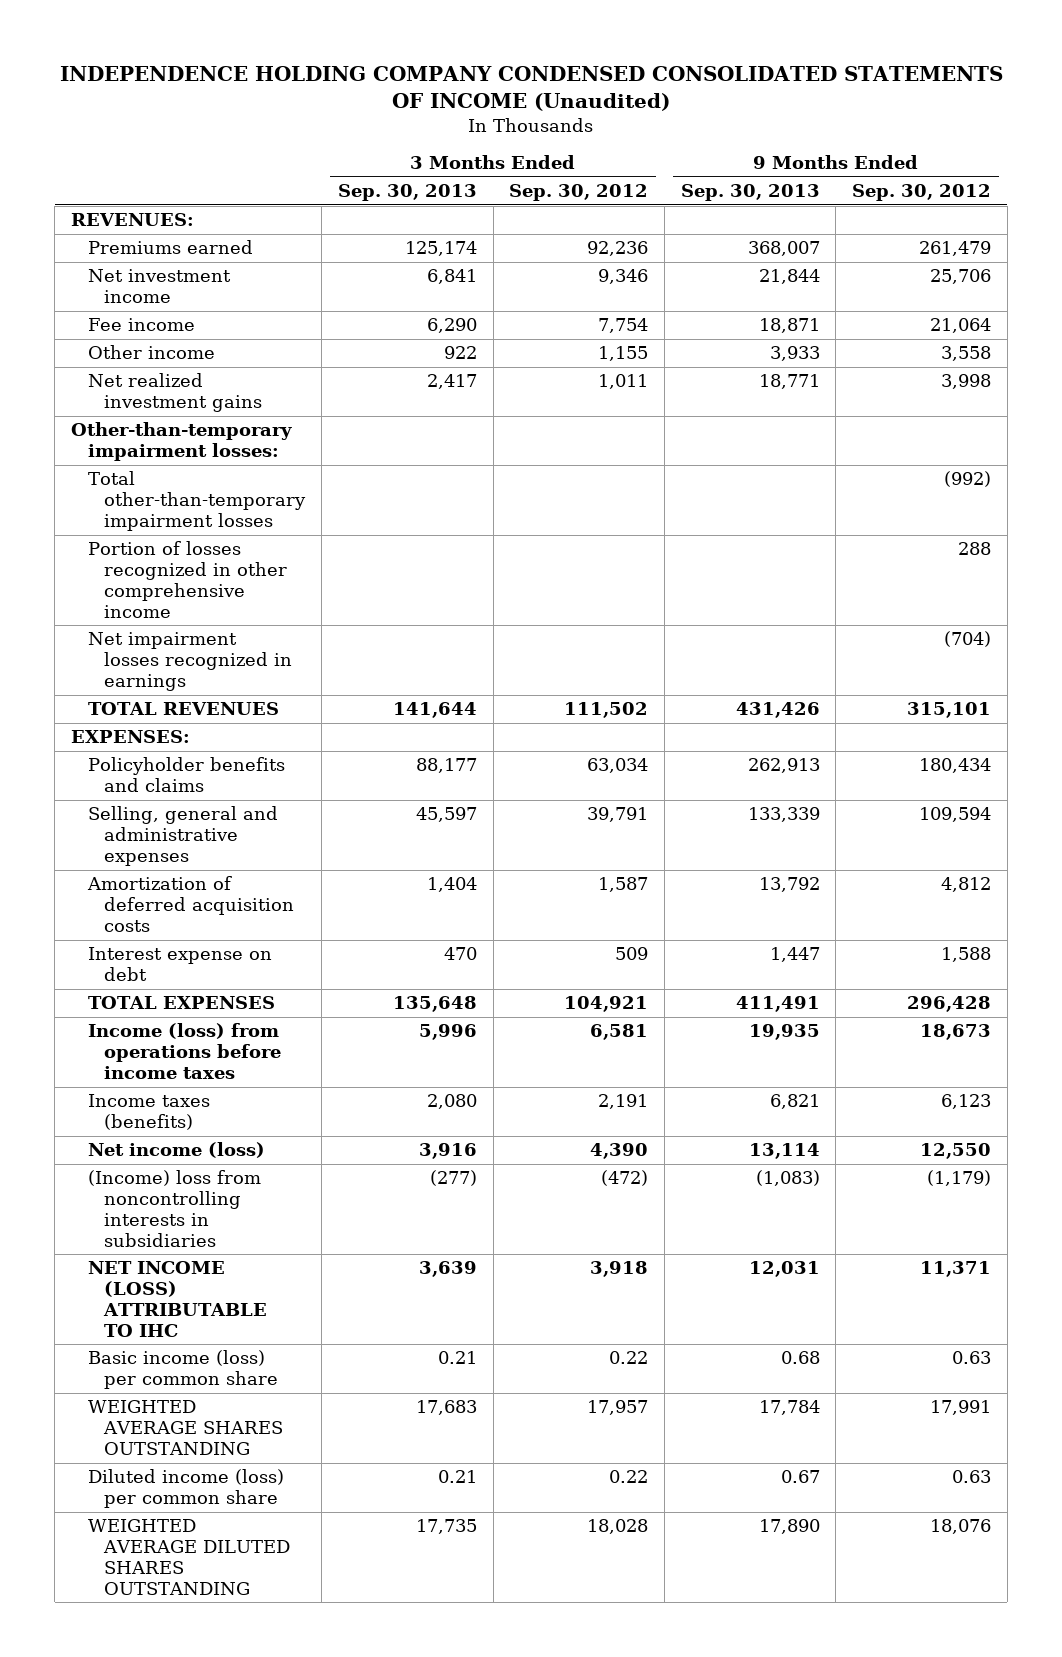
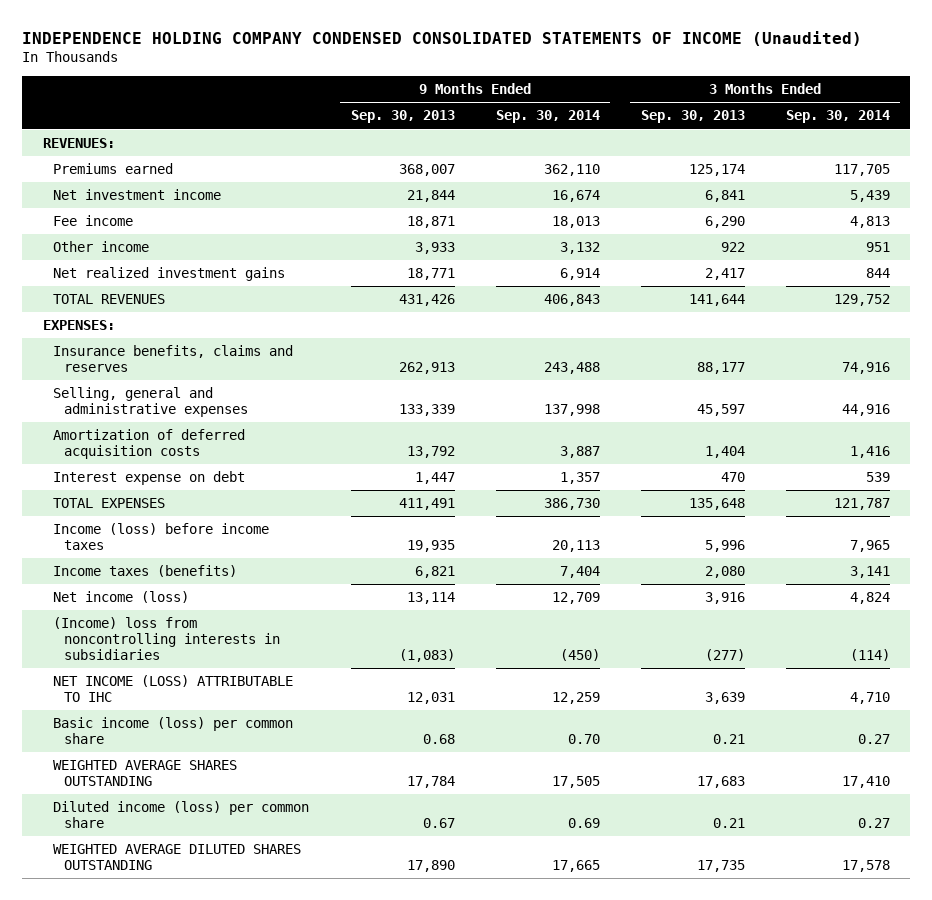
- | 3 Months Ended Sep. 30, 2013 | 3 Months Ended Sep. 30, 2012 | 9 Months Ended Sep. 30, 2013 | 9 Months Ended Sep. 30, 2012
+ | 9 Months Ended Sep. 30, 2013 | 9 Months Ended Sep. 30, 2014 | 3 Months Ended Sep. 30, 2013 | 3 Months Ended Sep. 30, 2014
- Other-than-temporary impairment losses:
- Total other-than-temporary impairment losses | | | | (992)
- Portion of losses recognized in other comprehensive income | | | | 288
- Net impairment losses recognized in earnings | | | | (704)
- Policyholder benefits and claims | 88,177 | 63,034 | 262,913 | 180,434
+ Insurance benefits, claims and reserves | 262,913 | 243,488 | 88,177 | 74,916
- Income (loss) from operations before income taxes | 5,996 | 6,581 | 19,935 | 18,673
+ Income (loss) before income taxes | 19,935 | 20,113 | 5,996 | 7,965

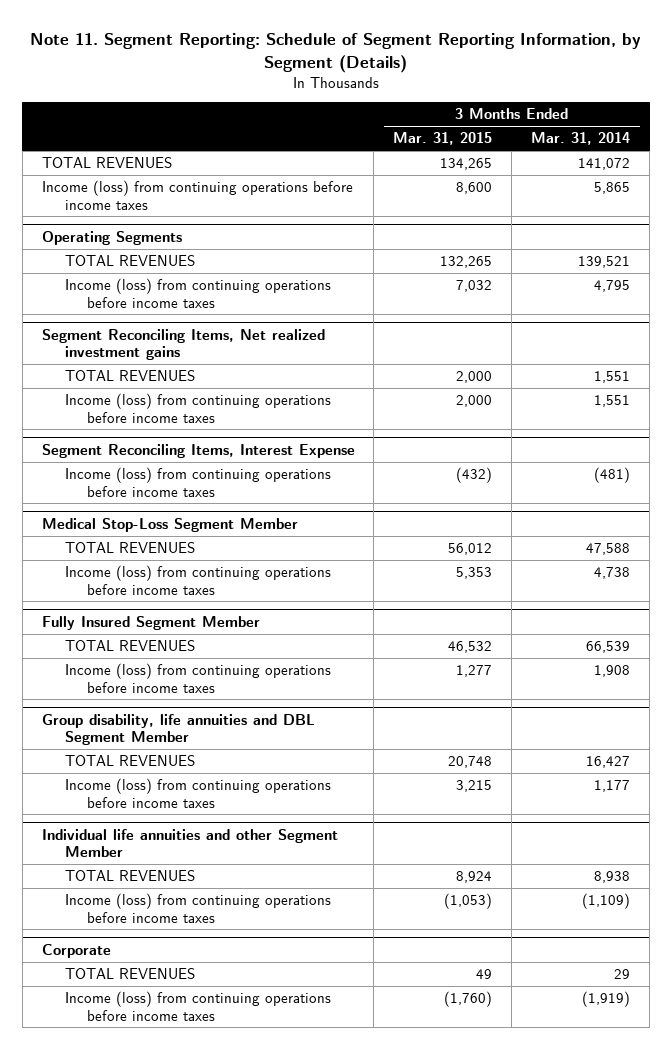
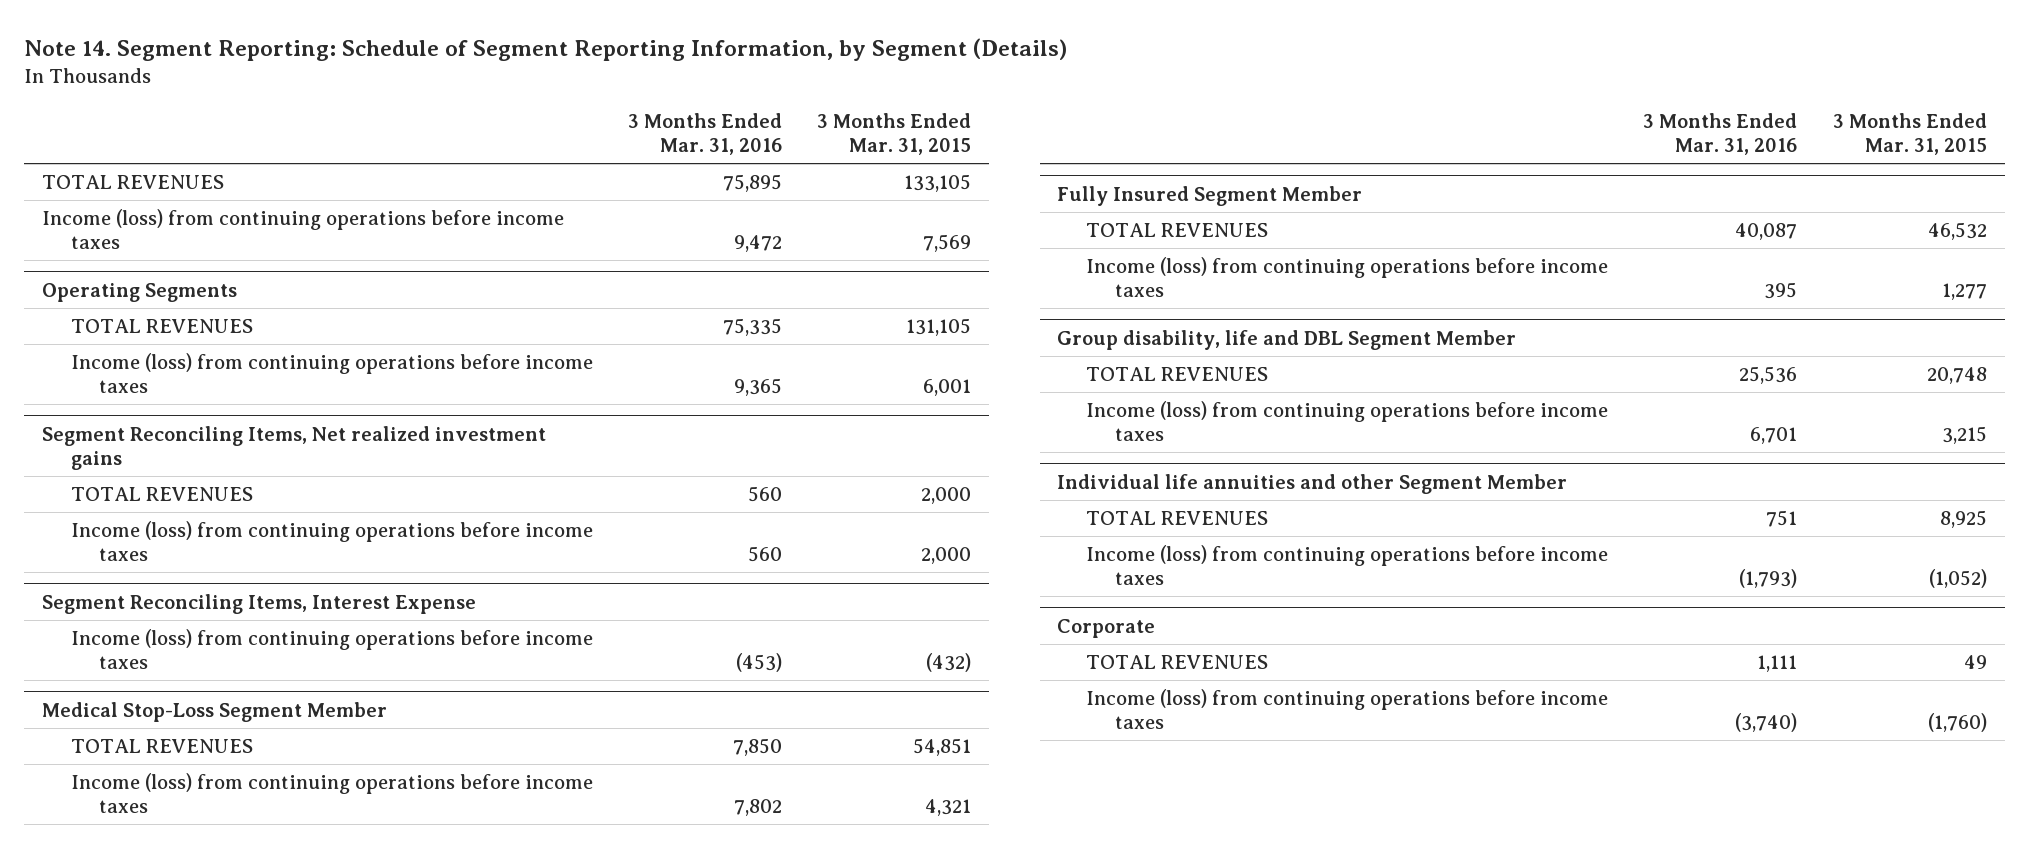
- Note 11. Segment Reporting: Schedule of Segment Reporting Information, by Segment (Details)
+ Note 14. Segment Reporting: Schedule of Segment Reporting Information, by Segment (Details)
- | 3 Months Ended Mar. 31, 2015 | 3 Months Ended Mar. 31, 2014
+ | 3 Months Ended Mar. 31, 2016 | 3 Months Ended Mar. 31, 2015
- TOTAL REVENUES | 134,265 | 141,072
- Income (loss) from continuing operations before income taxes | 8,600 | 5,865
+ TOTAL REVENUES | 75,895 | 133,105
+ Income (loss) from continuing operations before income taxes | 9,472 | 7,569
@ Operating Segments
- TOTAL REVENUES | 132,265 | 139,521
- Income (loss) from continuing operations before income taxes | 7,032 | 4,795
+ TOTAL REVENUES | 75,335 | 131,105
+ Income (loss) from continuing operations before income taxes | 9,365 | 6,001
@ Medical Stop-Loss Segment Member
- TOTAL REVENUES | 56,012 | 47,588
- Income (loss) from continuing operations before income taxes | 5,353 | 4,738
+ TOTAL REVENUES | 7,850 | 54,851
+ Income (loss) from continuing operations before income taxes | 7,802 | 4,321
- Group disability, life annuities and DBL Segment Member
+ Group disability, life and DBL Segment Member
@ Individual life annuities and other Segment Member
- TOTAL REVENUES | 8,924 | 8,938
- Income (loss) from continuing operations before income taxes | (1,053) | (1,109)
+ TOTAL REVENUES | 751 | 8,925
+ Income (loss) from continuing operations before income taxes | (1,793) | (1,052)

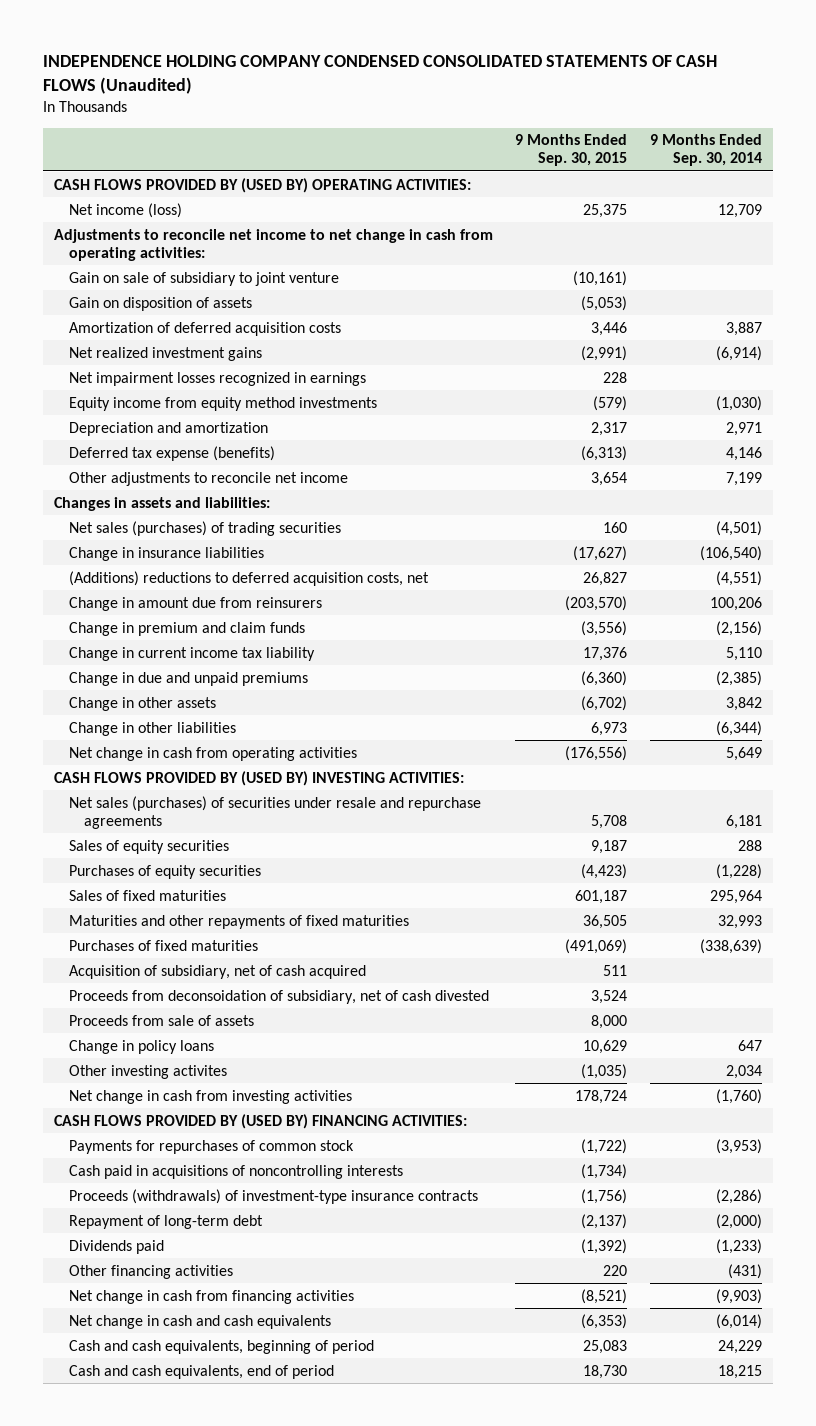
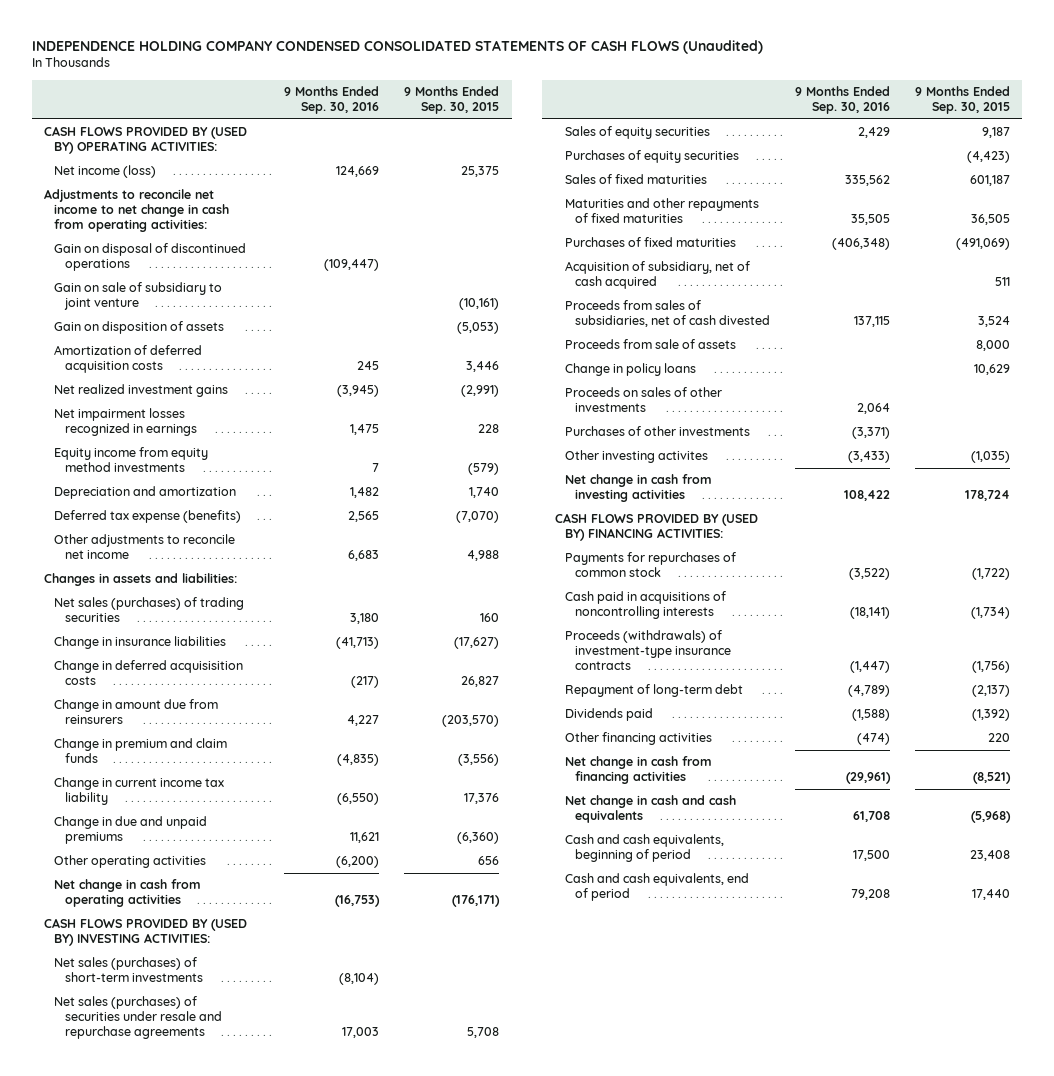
- | 9 Months Ended Sep. 30, 2015 | 9 Months Ended Sep. 30, 2014
+ | 9 Months Ended Sep. 30, 2016 | 9 Months Ended Sep. 30, 2015
+ Gain on disposal of discontinued operations | (109,447) |
- Depreciation and amortization | 2,317 | 2,971
- Deferred tax expense (benefits) | (6,313) | 4,146
- Other adjustments to reconcile net income | 3,654 | 7,199
+ Depreciation and amortization | 1,482 | 1,740
+ Deferred tax expense (benefits) | 2,565 | (7,070)
+ Other adjustments to reconcile net income | 6,683 | 4,988
- (Additions) reductions to deferred acquisition costs, net | 26,827 | (4,551)
+ Change in deferred acquisisition costs | (217) | 26,827
- Change in other assets | (6,702) | 3,842
- Change in other liabilities | 6,973 | (6,344)
- Net change in cash from operating activities | (176,556) | 5,649
+ Other operating activities | (6,200) | 656
+ Net change in cash from operating activities | (16,753) | (176,171)
+ Net sales (purchases) of short-term investments | (8,104) |
- Proceeds from deconsoidation of subsidiary, net of cash divested | 3,524 |
+ Proceeds from sales of subsidiaries, net of cash divested | 137,115 | 3,524
+ Proceeds on sales of other investments | 2,064 |
+ Purchases of other investments | (3,371) |
- Net change in cash and cash equivalents | (6,353) | (6,014)
- Cash and cash equivalents, beginning of period | 25,083 | 24,229
- Cash and cash equivalents, end of period | 18,730 | 18,215
+ Net change in cash and cash equivalents | 61,708 | (5,968)
+ Cash and cash equivalents, beginning of period | 17,500 | 23,408
+ Cash and cash equivalents, end of period | 79,208 | 17,440

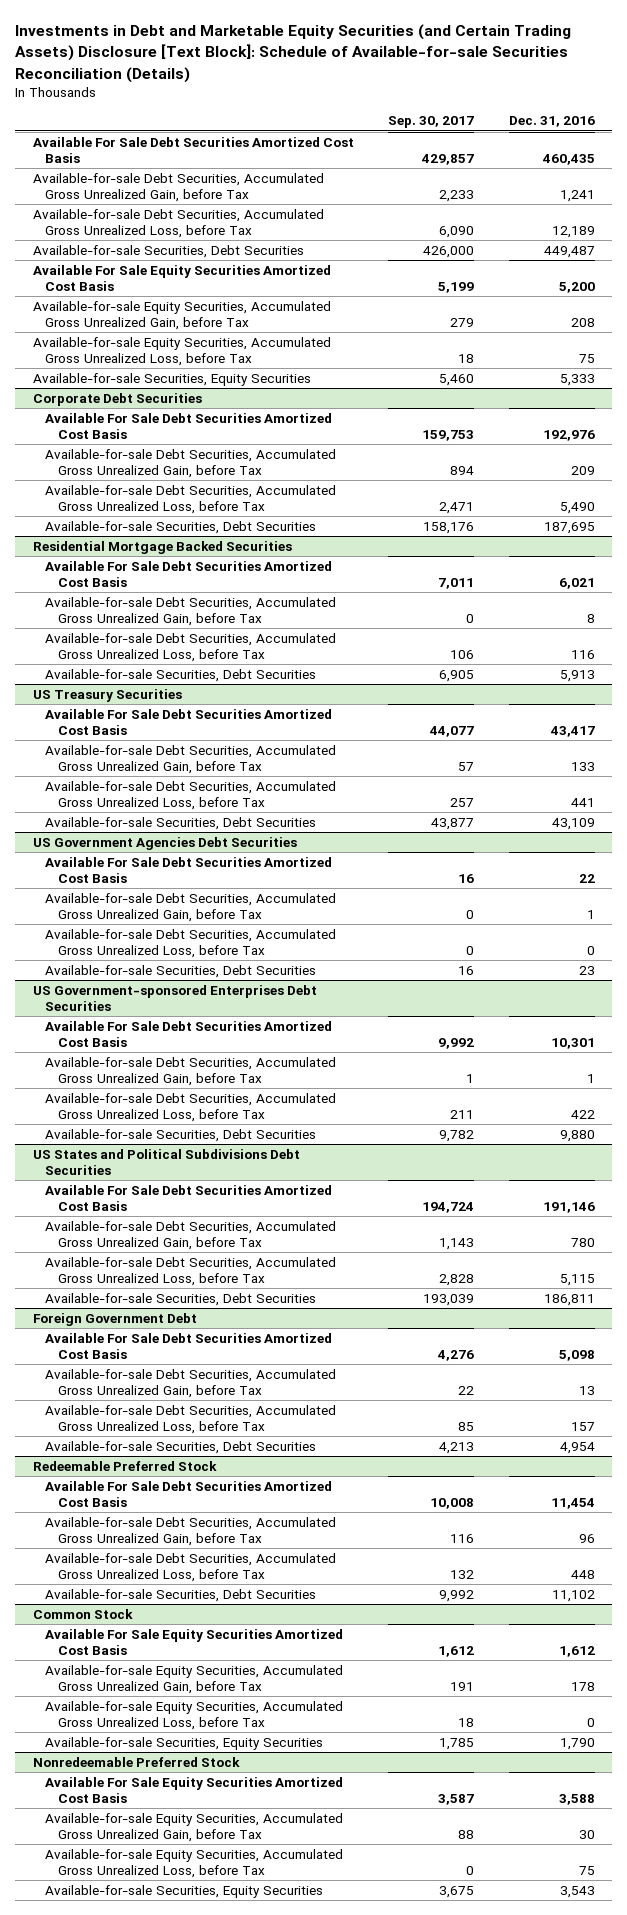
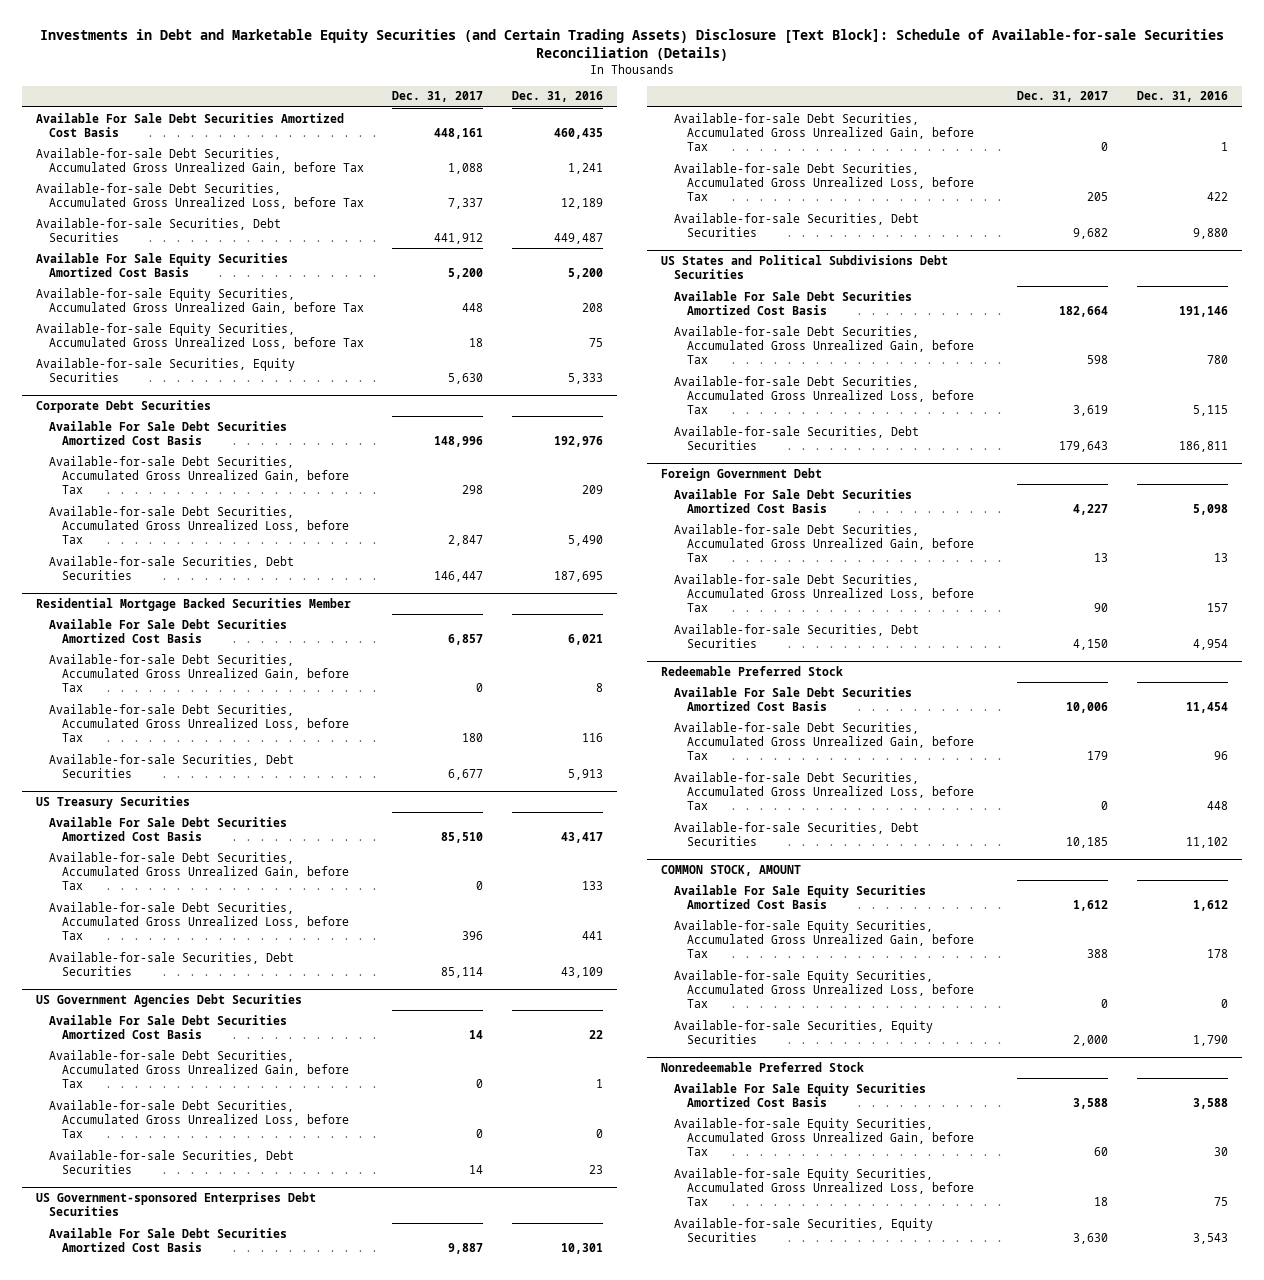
- | Sep. 30, 2017 | Dec. 31, 2016
+ | Dec. 31, 2017 | Dec. 31, 2016
- Residential Mortgage Backed Securities
+ Residential Mortgage Backed Securities Member
- Common Stock
+ COMMON STOCK, AMOUNT

